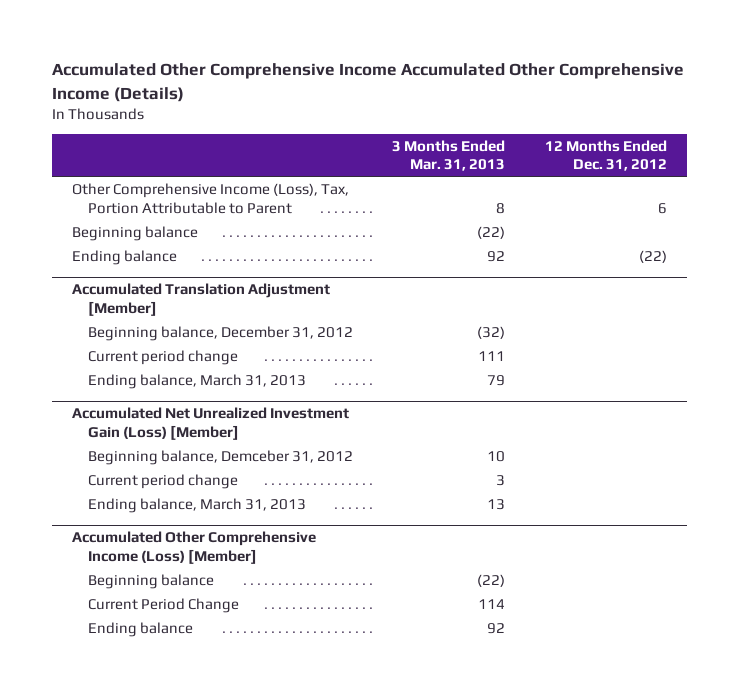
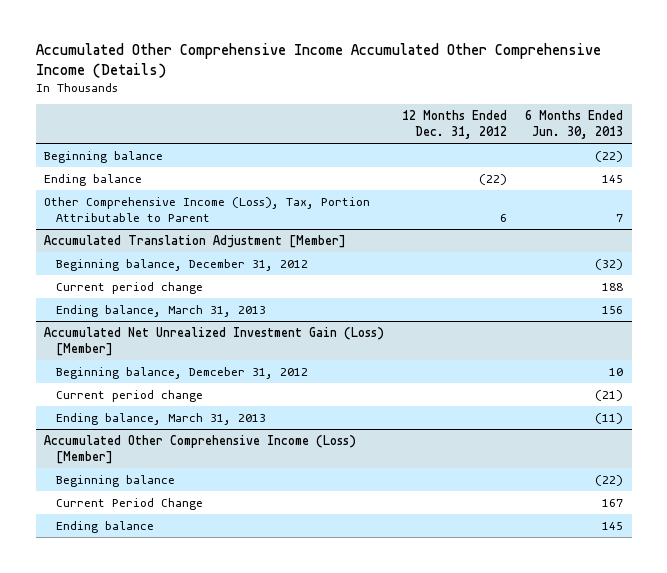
- | 3 Months Ended Mar. 31, 2013 | 12 Months Ended Dec. 31, 2012
+ | 12 Months Ended Dec. 31, 2012 | 6 Months Ended Jun. 30, 2013
moved down: Other Comprehensive Income (Loss), Tax, Portion Attributable to Parent | 6 | 7

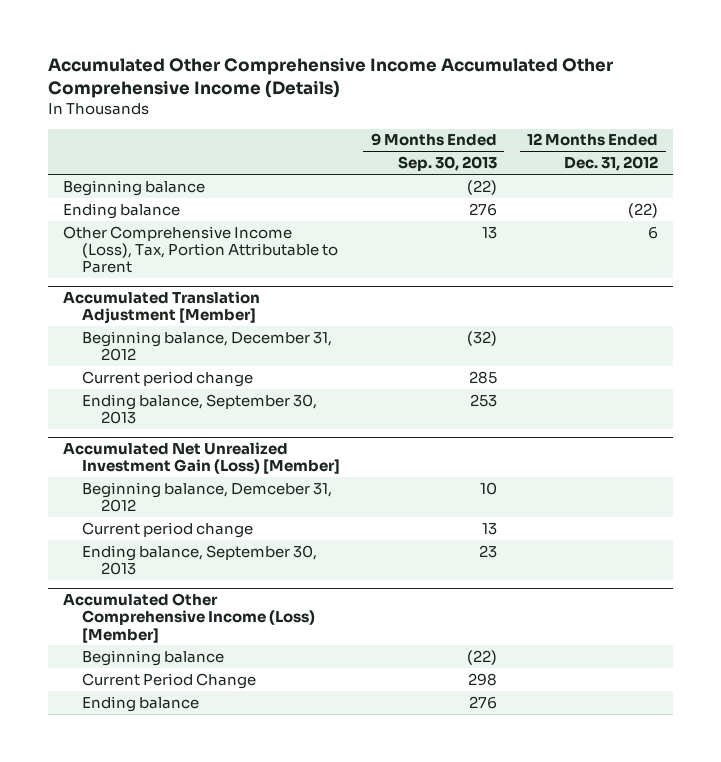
- | 12 Months Ended Dec. 31, 2012 | 6 Months Ended Jun. 30, 2013
+ | 9 Months Ended Sep. 30, 2013 | 12 Months Ended Dec. 31, 2012
@ Accumulated Translation Adjustment [Member]
- Ending balance, March 31, 2013 | | 156
+ Ending balance, September 30, 2013 | 253 |
@ Accumulated Net Unrealized Investment Gain (Loss) [Member]
- Ending balance, March 31, 2013 | | (11)
+ Ending balance, September 30, 2013 | 23 |

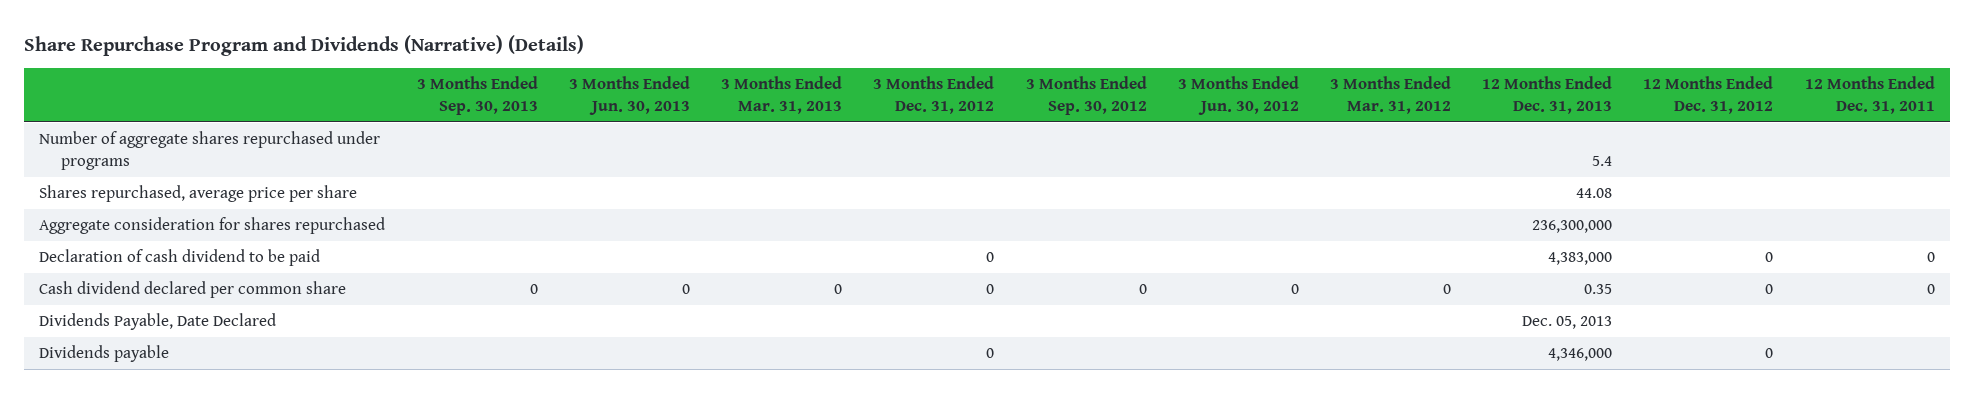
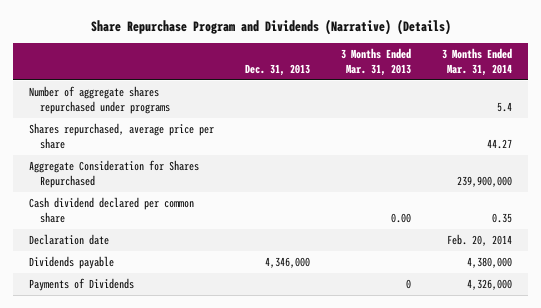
- | 3 Months Ended Sep. 30, 2013 | 3 Months Ended Jun. 30, 2013 | 3 Months Ended Mar. 31, 2013 | 3 Months Ended Dec. 31, 2012 | 3 Months Ended Sep. 30, 2012 | 3 Months Ended Jun. 30, 2012 | 3 Months Ended Mar. 31, 2012 | 12 Months Ended Dec. 31, 2013 | 12 Months Ended Dec. 31, 2012 | 12 Months Ended Dec. 31, 2011
+ | Dec. 31, 2013 | 3 Months Ended Mar. 31, 2013 | 3 Months Ended Mar. 31, 2014
- Aggregate consideration for shares repurchased | | | | | | | | 236,300,000 | |
- Declaration of cash dividend to be paid | | | | 0 | | | | 4,383,000 | 0 | 0
- Cash dividend declared per common share | 0 | 0 | 0 | 0 | 0 | 0 | 0 | 0.35 | 0 | 0
- Dividends Payable, Date Declared | | | | | | | | Dec. 05, 2013 | |
+ Aggregate Consideration for Shares Repurchased | | | 239,900,000
+ Cash dividend declared per common share | | 0.00 | 0.35
+ Declaration date | | | Feb. 20, 2014
+ Payments of Dividends | | 0 | 4,326,000

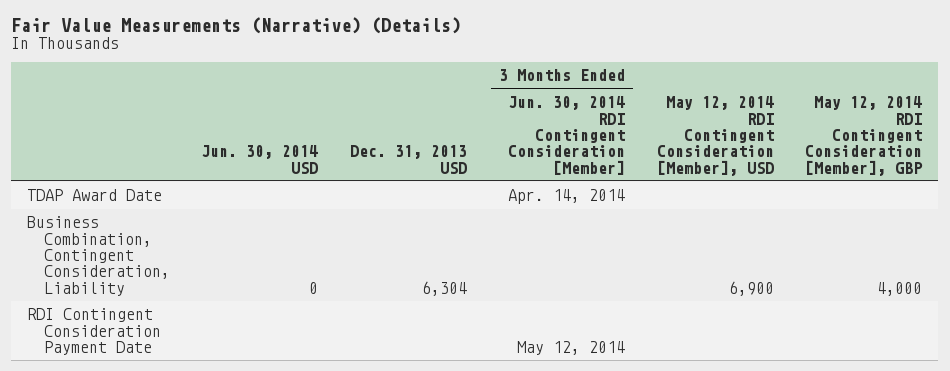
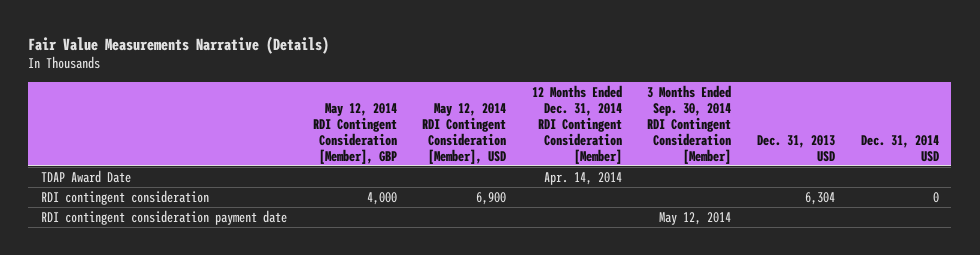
- Fair Value Measurements (Narrative) (Details)
+ Fair Value Measurements Narrative (Details)
- | Jun. 30, 2014 USD | Dec. 31, 2013 USD | 3 Months Ended Jun. 30, 2014 RDI Contingent Consideration [Member] | May 12, 2014 RDI Contingent Consideration [Member], USD | May 12, 2014 RDI Contingent Consideration [Member], GBP
+ | May 12, 2014 RDI Contingent Consideration [Member], GBP | May 12, 2014 RDI Contingent Consideration [Member], USD | 12 Months Ended Dec. 31, 2014 RDI Contingent Consideration [Member] | 3 Months Ended Sep. 30, 2014 RDI Contingent Consideration [Member] | Dec. 31, 2013 USD | Dec. 31, 2014 USD
- Business Combination, Contingent Consideration, Liability | 0 | 6,304 | | 6,900 | 4,000
- RDI Contingent Consideration Payment Date | | | May 12, 2014 | |
+ RDI contingent consideration | 4,000 | 6,900 | | | 6,304 | 0
+ RDI contingent consideration payment date | | | | May 12, 2014 | |

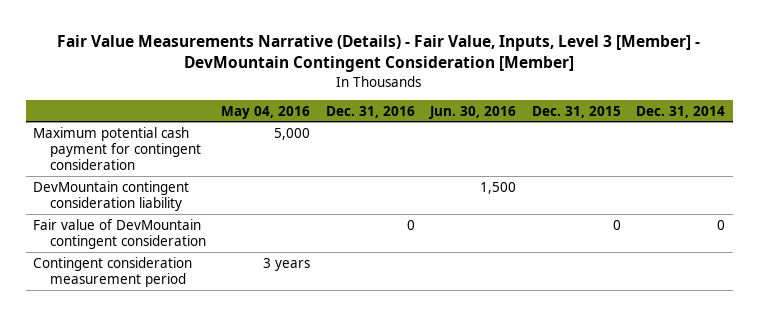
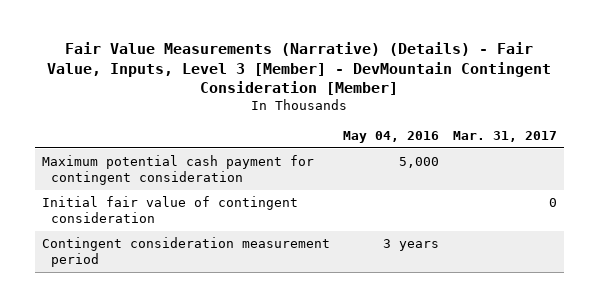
- Fair Value Measurements Narrative (Details) - Fair Value, Inputs, Level 3 [Member] - DevMountain Contingent Consideration [Member]
+ Fair Value Measurements (Narrative) (Details) - Fair Value, Inputs, Level 3 [Member] - DevMountain Contingent Consideration [Member]
- | May 04, 2016 | Dec. 31, 2016 | Jun. 30, 2016 | Dec. 31, 2015 | Dec. 31, 2014
+ | May 04, 2016 | Mar. 31, 2017
- DevMountain contingent consideration liability | | | 1,500 | |
- Fair value of DevMountain contingent consideration | | 0 | | 0 | 0
+ Initial fair value of contingent consideration | | 0

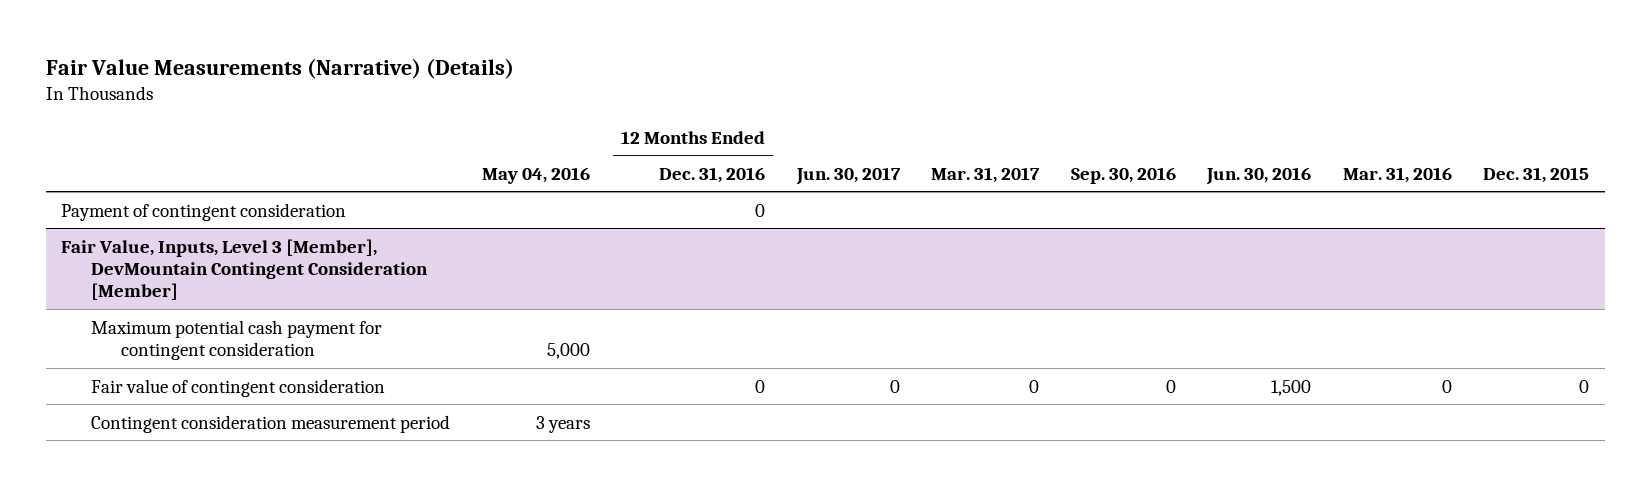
- Fair Value Measurements (Narrative) (Details) - Fair Value, Inputs, Level 3 [Member] - DevMountain Contingent Consideration [Member]
+ Fair Value Measurements (Narrative) (Details)
- | May 04, 2016 | Mar. 31, 2017
+ | May 04, 2016 | 12 Months Ended Dec. 31, 2016 | Jun. 30, 2017 | Mar. 31, 2017 | Sep. 30, 2016 | Jun. 30, 2016 | Mar. 31, 2016 | Dec. 31, 2015
- Maximum potential cash payment for contingent consideration | 5,000 |
- Initial fair value of contingent consideration | | 0
- Contingent consideration measurement period | 3 years |
+ Payment of contingent consideration | | 0 | | | | | |
+ Fair Value, Inputs, Level 3 [Member], DevMountain Contingent Consideration [Member]
+ Maximum potential cash payment for contingent consideration | 5,000 | | | | | | |
+ Fair value of contingent consideration | | 0 | 0 | 0 | 0 | 1,500 | 0 | 0
+ Contingent consideration measurement period | 3 years | | | | | | |

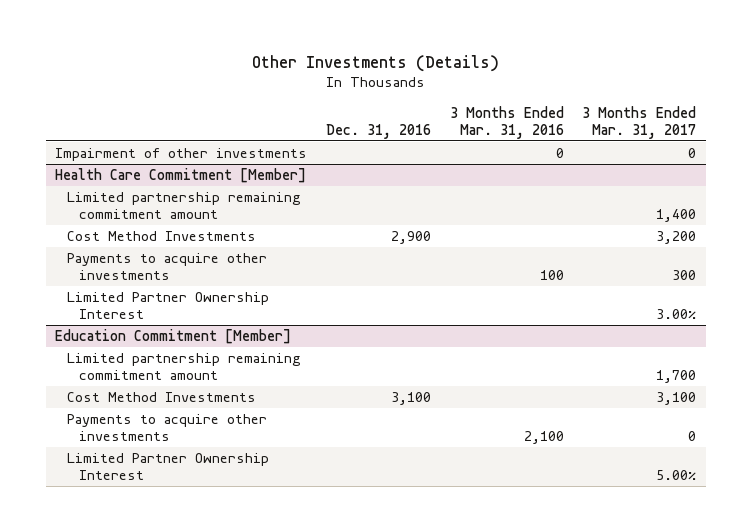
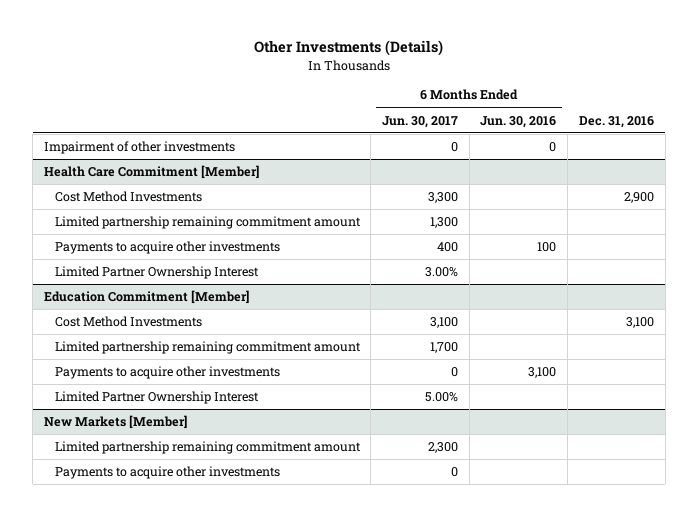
- | Dec. 31, 2016 | 3 Months Ended Mar. 31, 2016 | 3 Months Ended Mar. 31, 2017
+ | 6 Months Ended Jun. 30, 2017 | 6 Months Ended Jun. 30, 2016 | Dec. 31, 2016
@ Health Care Commitment [Member]
moved down: Limited partnership remaining commitment amount | 1,300 | |
@ Education Commitment [Member]
moved down: Limited partnership remaining commitment amount | 1,700 | |
+ New Markets [Member]
+ Limited partnership remaining commitment amount | 2,300 | |
+ Payments to acquire other investments | 0 | |

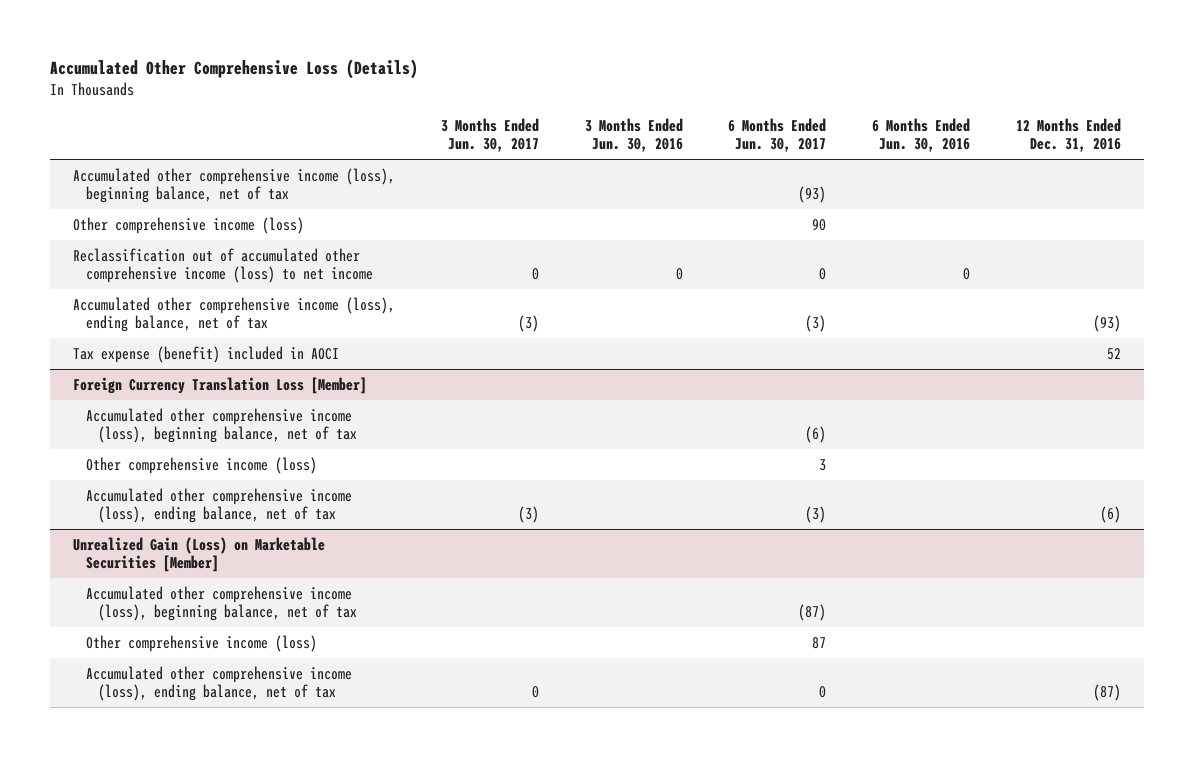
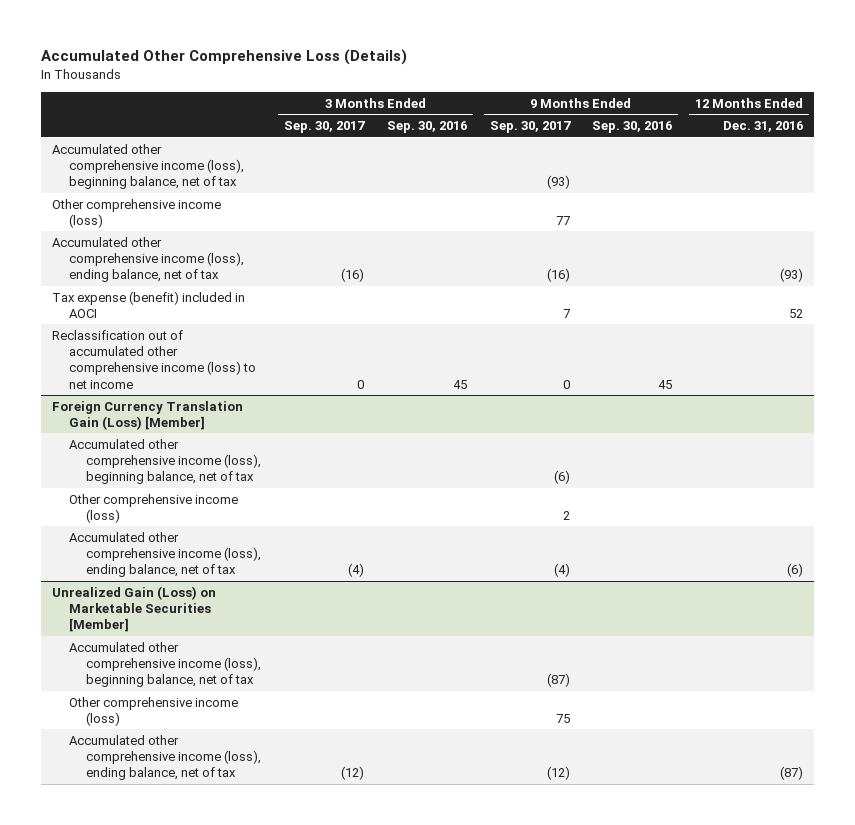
- | 3 Months Ended Jun. 30, 2017 | 3 Months Ended Jun. 30, 2016 | 6 Months Ended Jun. 30, 2017 | 6 Months Ended Jun. 30, 2016 | 12 Months Ended Dec. 31, 2016
+ | 3 Months Ended Sep. 30, 2017 | 3 Months Ended Sep. 30, 2016 | 9 Months Ended Sep. 30, 2017 | 9 Months Ended Sep. 30, 2016 | 12 Months Ended Dec. 31, 2016
- Foreign Currency Translation Loss [Member]
moved down: Reclassification out of accumulated other comprehensive income (loss) to net income | 0 | 45 | 0 | 45 |
+ Foreign Currency Translation Gain (Loss) [Member]

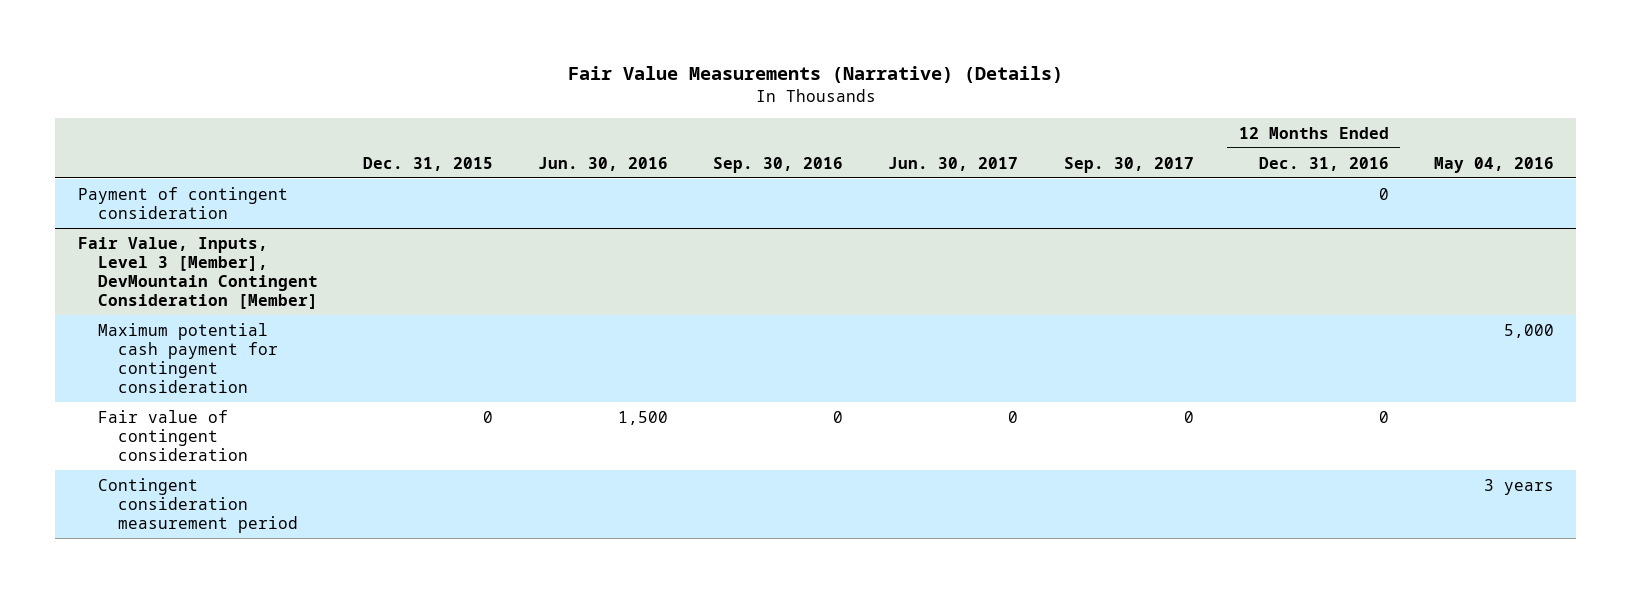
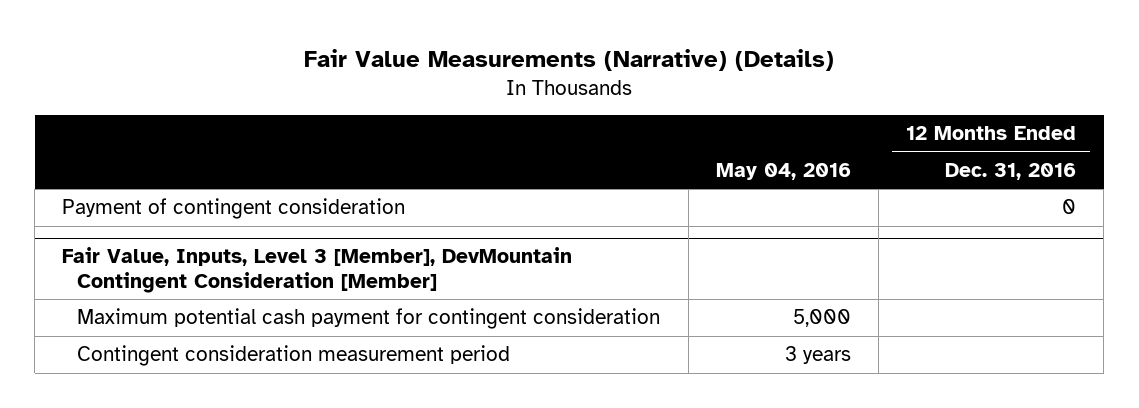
- | Dec. 31, 2015 | Jun. 30, 2016 | Sep. 30, 2016 | Jun. 30, 2017 | Sep. 30, 2017 | 12 Months Ended Dec. 31, 2016 | May 04, 2016
+ | May 04, 2016 | 12 Months Ended Dec. 31, 2016
@ Fair Value, Inputs, Level 3 [Member], DevMountain Contingent Consideration [Member]
- Fair value of contingent consideration | 0 | 1,500 | 0 | 0 | 0 | 0 |

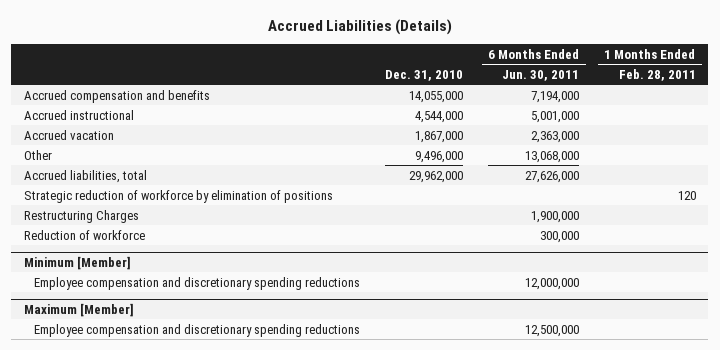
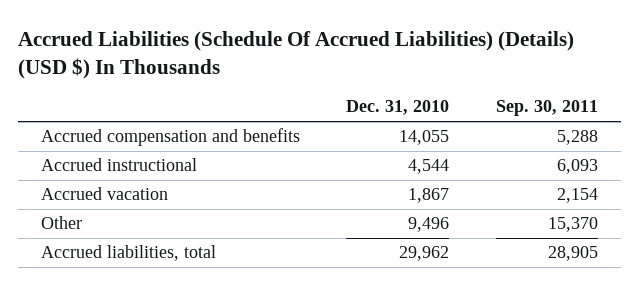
- Accrued Liabilities (Details)
+ Accrued Liabilities (Schedule Of Accrued Liabilities) (Details) (USD $) In Thousands
- | Dec. 31, 2010 | 6 Months Ended Jun. 30, 2011 | 1 Months Ended Feb. 28, 2011
+ | Dec. 31, 2010 | Sep. 30, 2011
- Accrued compensation and benefits | 14,055,000 | 7,194,000 |
- Accrued instructional | 4,544,000 | 5,001,000 |
- Accrued vacation | 1,867,000 | 2,363,000 |
- Other | 9,496,000 | 13,068,000 |
- Accrued liabilities, total | 29,962,000 | 27,626,000 |
- Strategic reduction of workforce by elimination of positions | | | 120
- Restructuring Charges | | 1,900,000 |
- Reduction of workforce | | 300,000 |
- Minimum [Member]
- Employee compensation and discretionary spending reductions | | 12,000,000 |
- Maximum [Member]
- Employee compensation and discretionary spending reductions | | 12,500,000 |
+ Accrued compensation and benefits | 14,055 | 5,288
+ Accrued instructional | 4,544 | 6,093
+ Accrued vacation | 1,867 | 2,154
+ Other | 9,496 | 15,370
+ Accrued liabilities, total | 29,962 | 28,905

